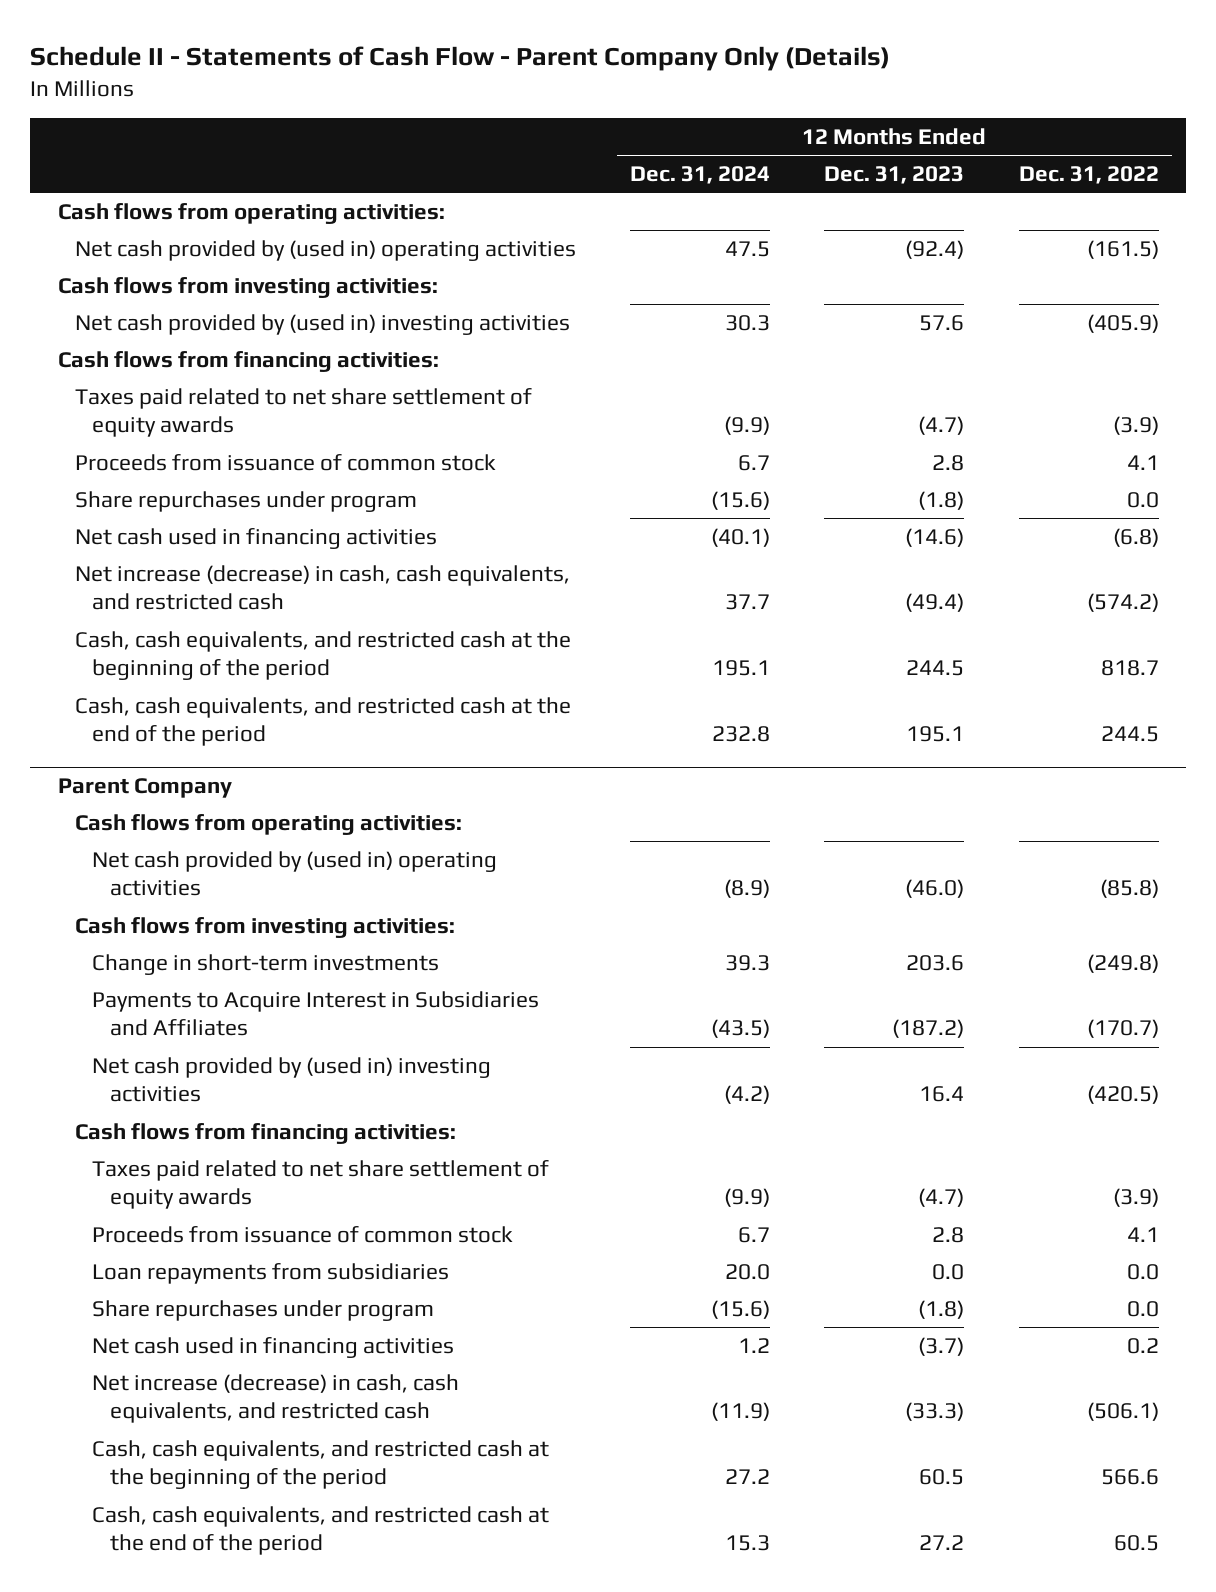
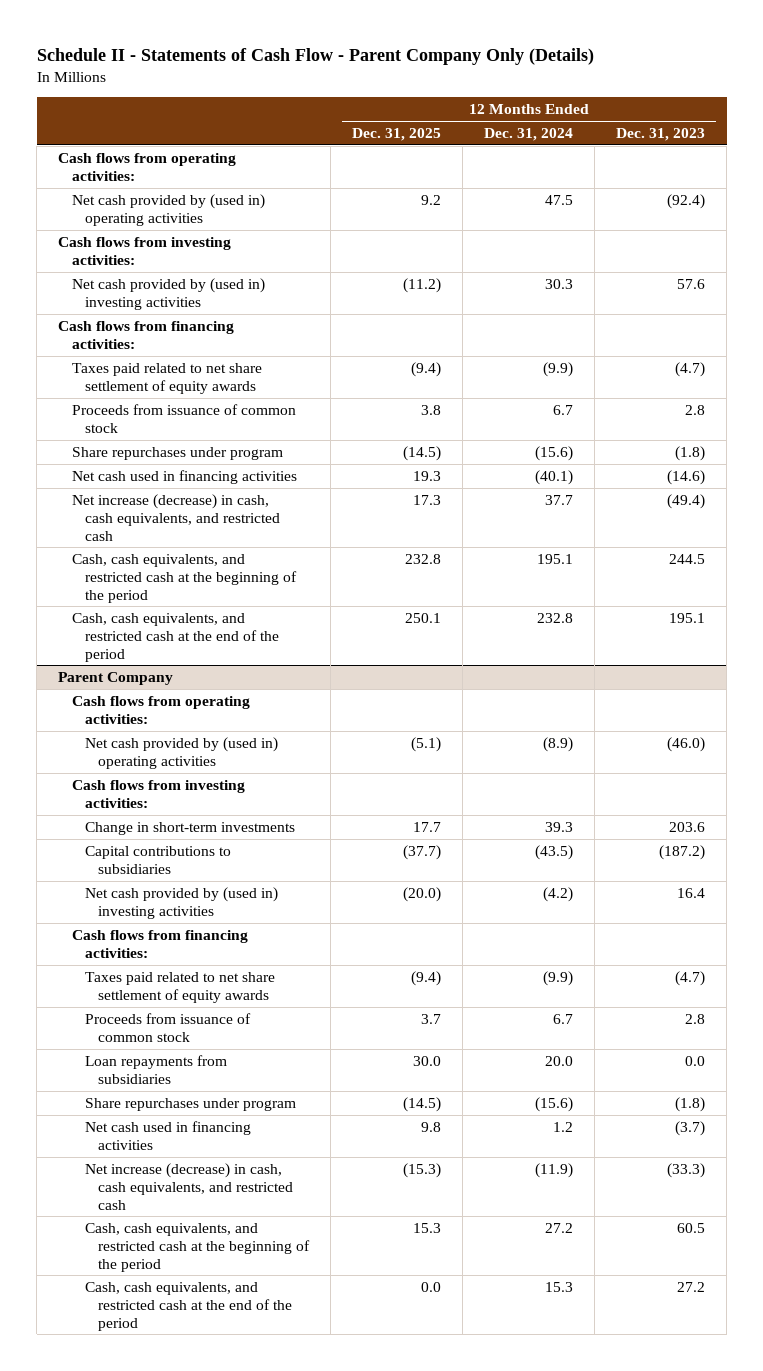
- | 12 Months Ended Dec. 31, 2024 | 12 Months Ended Dec. 31, 2023 | 12 Months Ended Dec. 31, 2022
+ | 12 Months Ended Dec. 31, 2025 | 12 Months Ended Dec. 31, 2024 | 12 Months Ended Dec. 31, 2023
@ Parent Company
- Payments to Acquire Interest in Subsidiaries and Affiliates | (43.5) | (187.2) | (170.7)
+ Capital contributions to subsidiaries | (37.7) | (43.5) | (187.2)

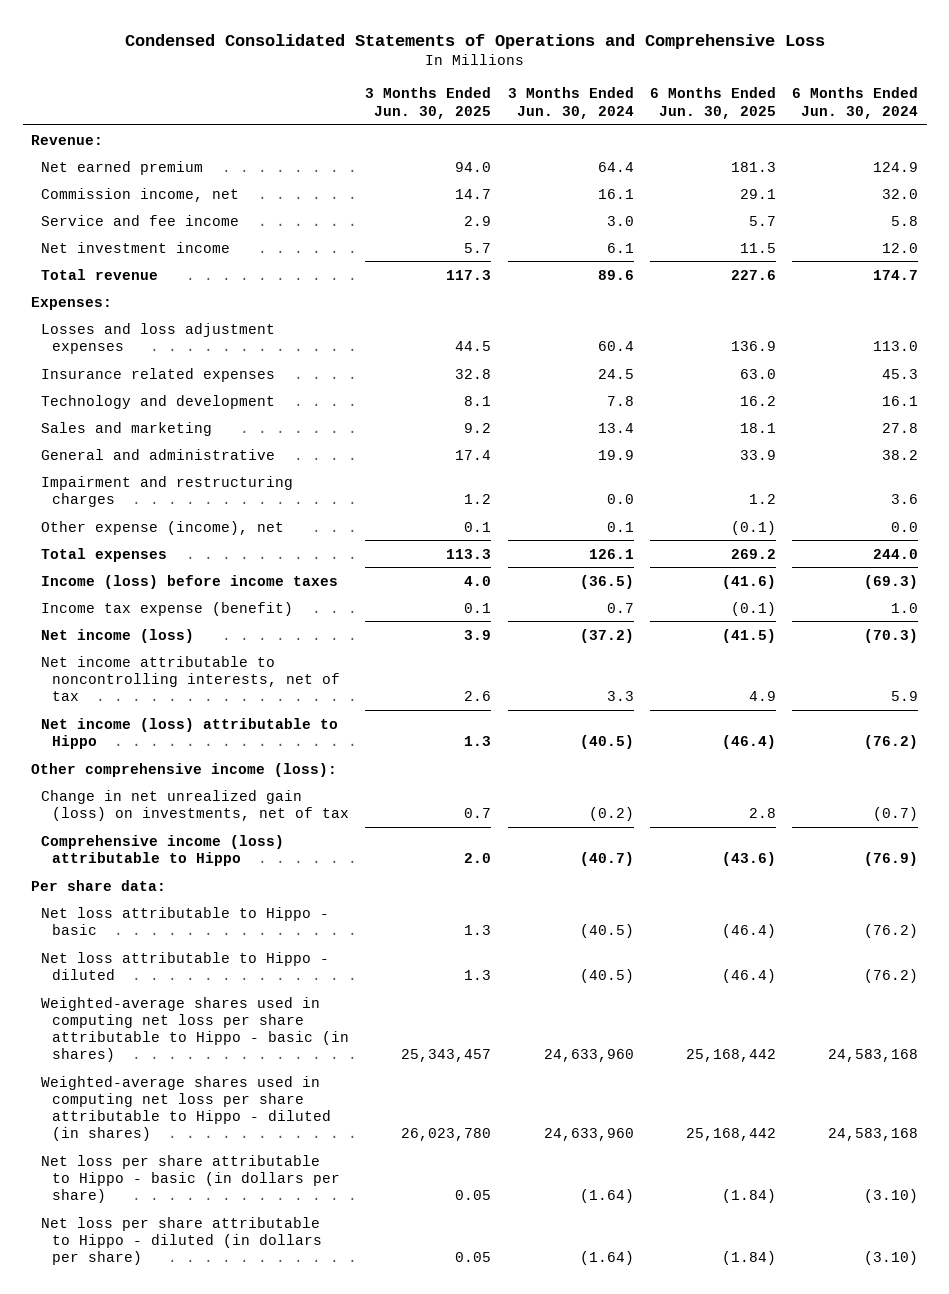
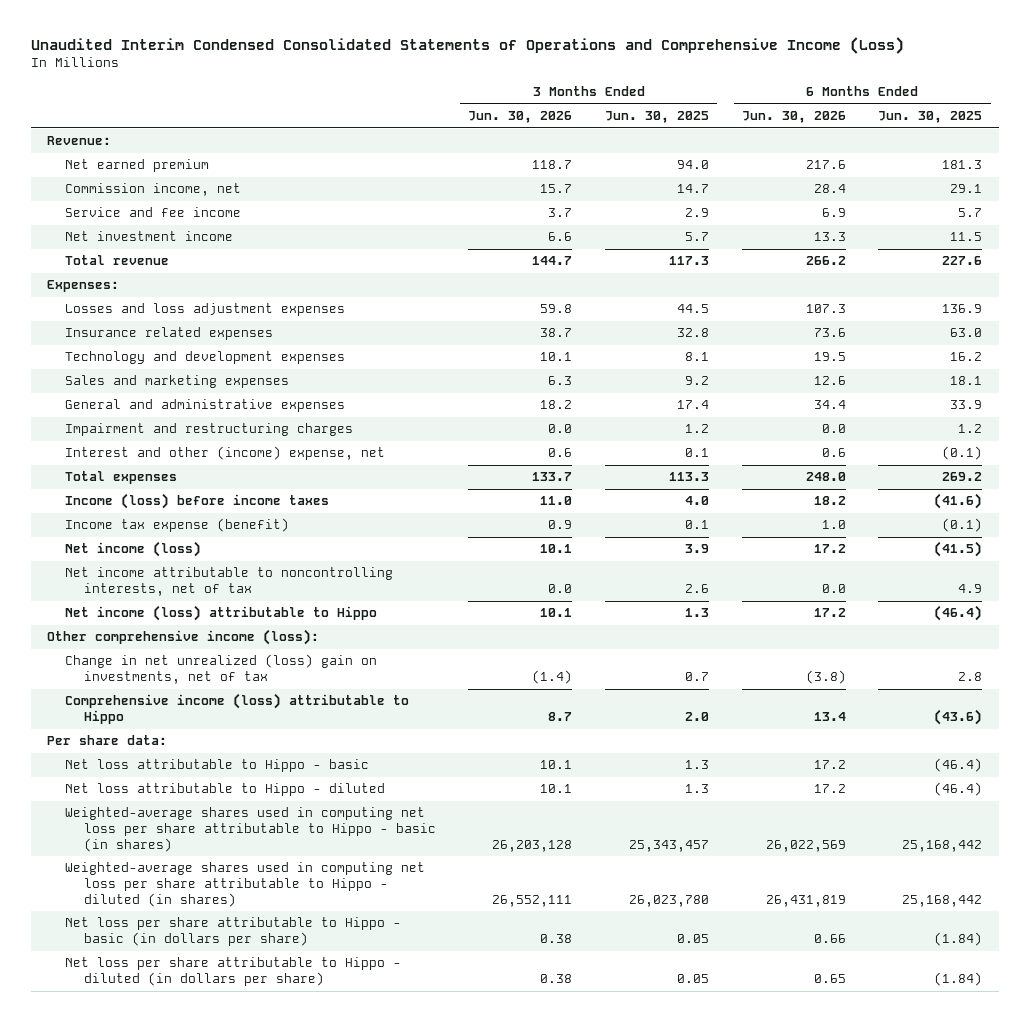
- Condensed Consolidated Statements of Operations and Comprehensive Loss
+ Unaudited Interim Condensed Consolidated Statements of Operations and Comprehensive Income (Loss)
- | 3 Months Ended Jun. 30, 2025 | 3 Months Ended Jun. 30, 2024 | 6 Months Ended Jun. 30, 2025 | 6 Months Ended Jun. 30, 2024
+ | 3 Months Ended Jun. 30, 2026 | 3 Months Ended Jun. 30, 2025 | 6 Months Ended Jun. 30, 2026 | 6 Months Ended Jun. 30, 2025
- Technology and development | 8.1 | 7.8 | 16.2 | 16.1
- Sales and marketing | 9.2 | 13.4 | 18.1 | 27.8
- General and administrative | 17.4 | 19.9 | 33.9 | 38.2
+ Technology and development expenses | 10.1 | 8.1 | 19.5 | 16.2
+ Sales and marketing expenses | 6.3 | 9.2 | 12.6 | 18.1
+ General and administrative expenses | 18.2 | 17.4 | 34.4 | 33.9
- Other expense (income), net | 0.1 | 0.1 | (0.1) | 0.0
+ Interest and other (income) expense, net | 0.6 | 0.1 | 0.6 | (0.1)
- Change in net unrealized gain (loss) on investments, net of tax | 0.7 | (0.2) | 2.8 | (0.7)
+ Change in net unrealized (loss) gain on investments, net of tax | (1.4) | 0.7 | (3.8) | 2.8

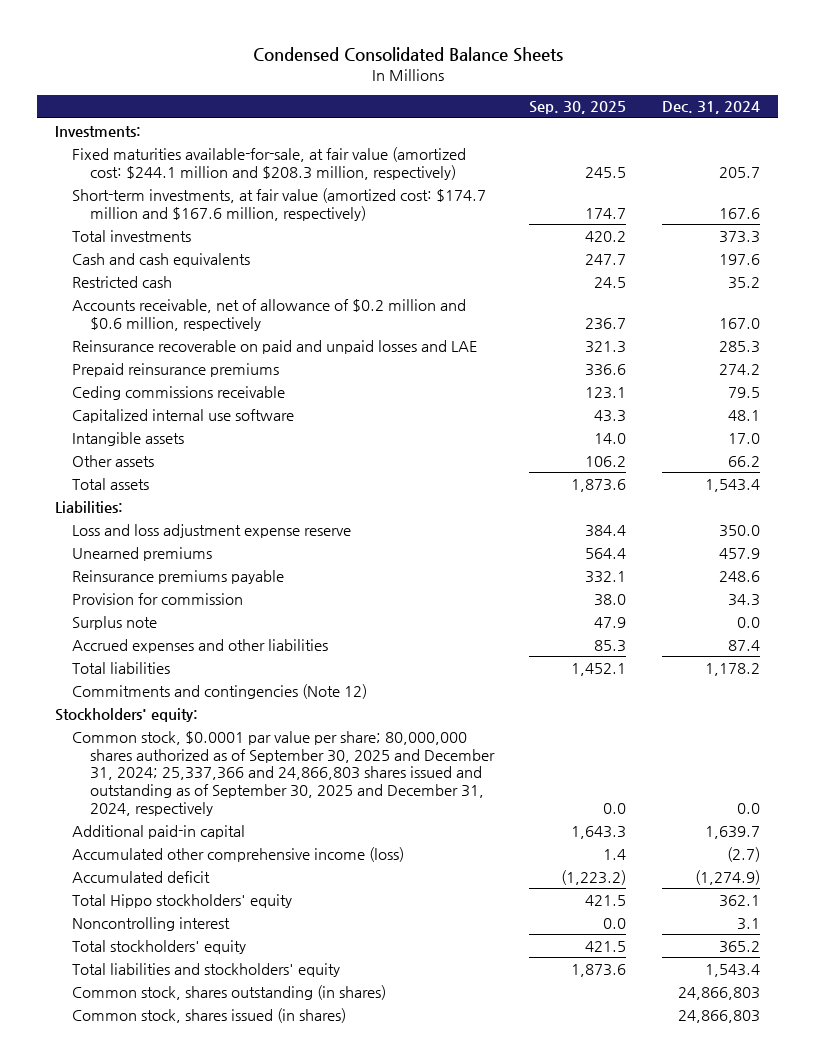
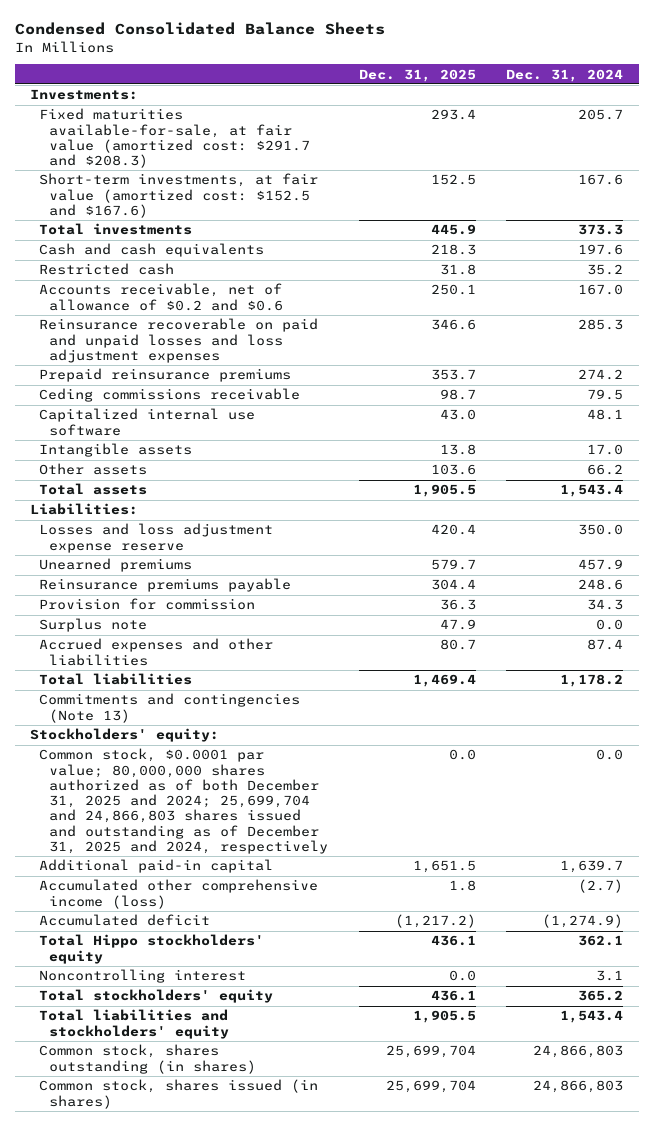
- | Sep. 30, 2025 | Dec. 31, 2024
+ | Dec. 31, 2025 | Dec. 31, 2024
- Fixed maturities available-for-sale, at fair value (amortized cost: $244.1 million and $208.3 million, respectively) | 245.5 | 205.7
- Short-term investments, at fair value (amortized cost: $174.7 million and $167.6 million, respectively) | 174.7 | 167.6
+ Fixed maturities available-for-sale, at fair value (amortized cost: $291.7 and $208.3) | 293.4 | 205.7
+ Short-term investments, at fair value (amortized cost: $152.5 and $167.6) | 152.5 | 167.6
- Accounts receivable, net of allowance of $0.2 million and $0.6 million, respectively | 236.7 | 167.0
- Reinsurance recoverable on paid and unpaid losses and LAE | 321.3 | 285.3
+ Accounts receivable, net of allowance of $0.2 and $0.6 | 250.1 | 167.0
+ Reinsurance recoverable on paid and unpaid losses and loss adjustment expenses | 346.6 | 285.3
- Loss and loss adjustment expense reserve | 384.4 | 350.0
+ Losses and loss adjustment expense reserve | 420.4 | 350.0
- Commitments and contingencies (Note 12)
+ Commitments and contingencies (Note 13)
- Common stock, $0.0001 par value per share; 80,000,000 shares authorized as of September 30, 2025 and December 31, 2024; 25,337,366 and 24,866,803 shares issued and outstanding as of September 30, 2025 and December 31, 2024, respectively | 0.0 | 0.0
+ Common stock, $0.0001 par value; 80,000,000 shares authorized as of both December 31, 2025 and 2024; 25,699,704 and 24,866,803 shares issued and outstanding as of December 31, 2025 and 2024, respectively | 0.0 | 0.0

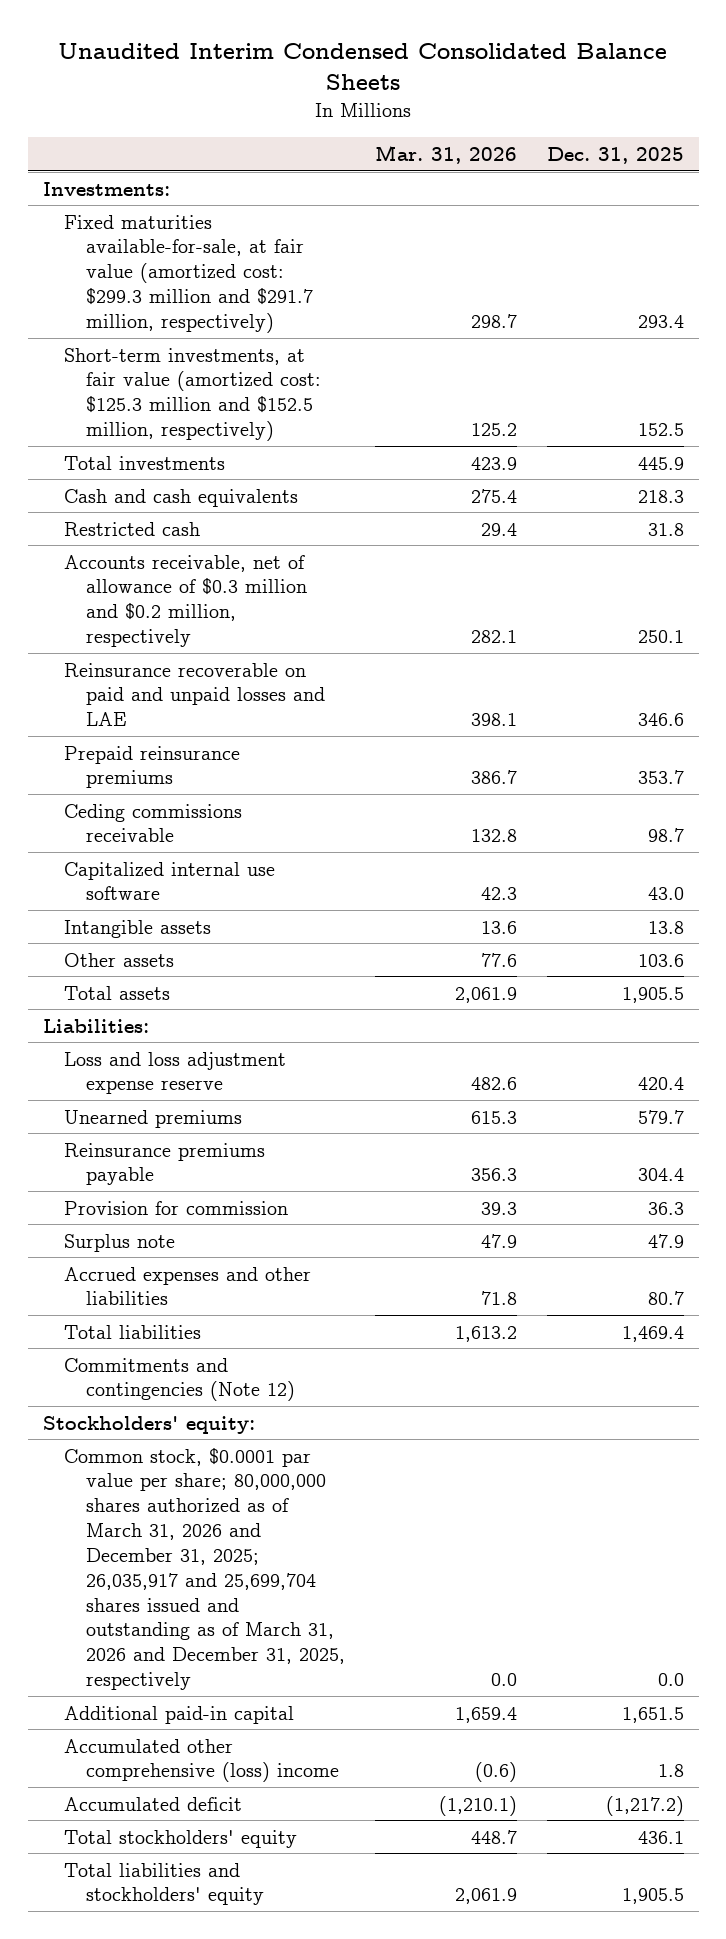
- Condensed Consolidated Balance Sheets
+ Unaudited Interim Condensed Consolidated Balance Sheets
- | Dec. 31, 2025 | Dec. 31, 2024
+ | Mar. 31, 2026 | Dec. 31, 2025
- Fixed maturities available-for-sale, at fair value (amortized cost: $291.7 and $208.3) | 293.4 | 205.7
- Short-term investments, at fair value (amortized cost: $152.5 and $167.6) | 152.5 | 167.6
+ Fixed maturities available-for-sale, at fair value (amortized cost: $299.3 million and $291.7 million, respectively) | 298.7 | 293.4
+ Short-term investments, at fair value (amortized cost: $125.3 million and $152.5 million, respectively) | 125.2 | 152.5
- Accounts receivable, net of allowance of $0.2 and $0.6 | 250.1 | 167.0
- Reinsurance recoverable on paid and unpaid losses and loss adjustment expenses | 346.6 | 285.3
+ Accounts receivable, net of allowance of $0.3 million and $0.2 million, respectively | 282.1 | 250.1
+ Reinsurance recoverable on paid and unpaid losses and LAE | 398.1 | 346.6
- Losses and loss adjustment expense reserve | 420.4 | 350.0
+ Loss and loss adjustment expense reserve | 482.6 | 420.4
- Commitments and contingencies (Note 13)
+ Commitments and contingencies (Note 12)
- Common stock, $0.0001 par value; 80,000,000 shares authorized as of both December 31, 2025 and 2024; 25,699,704 and 24,866,803 shares issued and outstanding as of December 31, 2025 and 2024, respectively | 0.0 | 0.0
+ Common stock, $0.0001 par value per share; 80,000,000 shares authorized as of March 31, 2026 and December 31, 2025; 26,035,917 and 25,699,704 shares issued and outstanding as of March 31, 2026 and December 31, 2025, respectively | 0.0 | 0.0
- Accumulated other comprehensive income (loss) | 1.8 | (2.7)
+ Accumulated other comprehensive (loss) income | (0.6) | 1.8
- Total Hippo stockholders' equity | 436.1 | 362.1
- Noncontrolling interest | 0.0 | 3.1
- Common stock, shares outstanding (in shares) | 25,699,704 | 24,866,803
- Common stock, shares issued (in shares) | 25,699,704 | 24,866,803

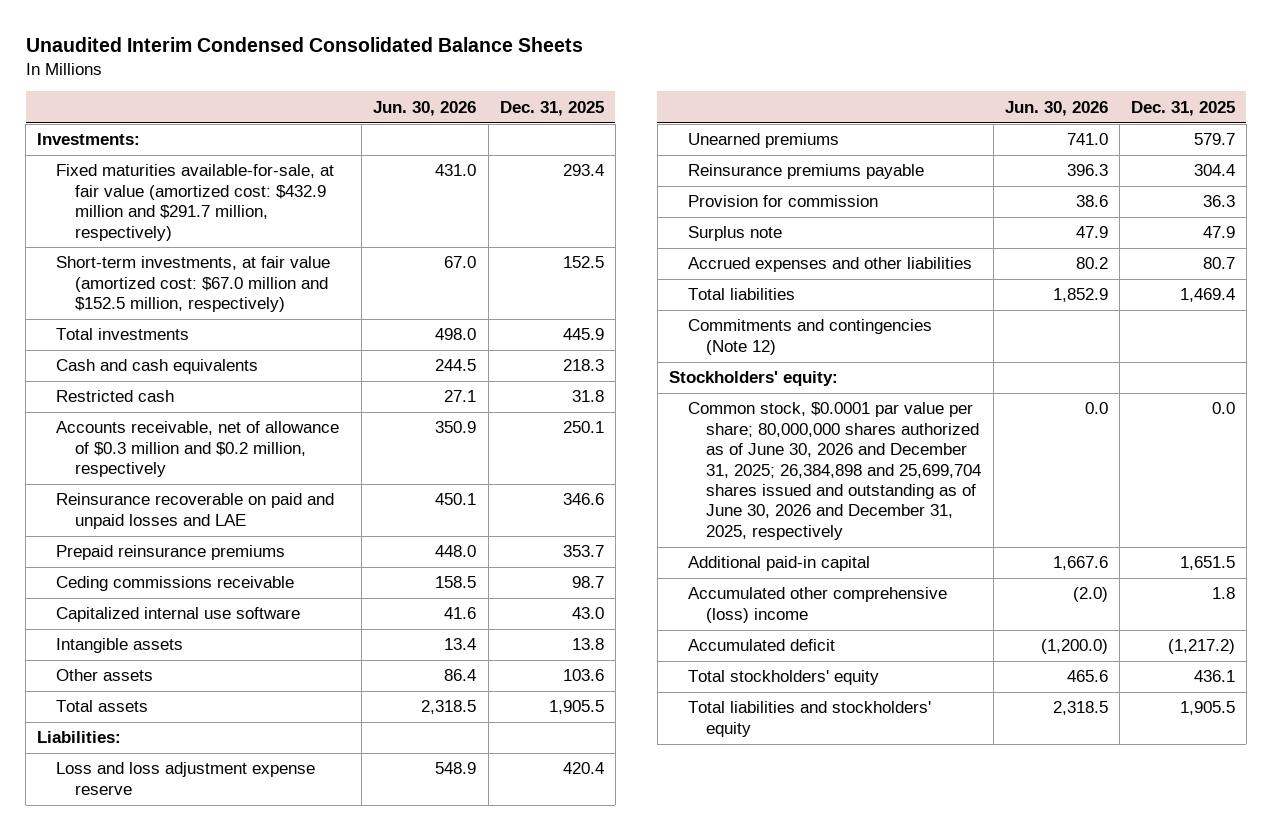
- | Mar. 31, 2026 | Dec. 31, 2025
+ | Jun. 30, 2026 | Dec. 31, 2025
- Fixed maturities available-for-sale, at fair value (amortized cost: $299.3 million and $291.7 million, respectively) | 298.7 | 293.4
- Short-term investments, at fair value (amortized cost: $125.3 million and $152.5 million, respectively) | 125.2 | 152.5
+ Fixed maturities available-for-sale, at fair value (amortized cost: $432.9 million and $291.7 million, respectively) | 431.0 | 293.4
+ Short-term investments, at fair value (amortized cost: $67.0 million and $152.5 million, respectively) | 67.0 | 152.5
- Common stock, $0.0001 par value per share; 80,000,000 shares authorized as of March 31, 2026 and December 31, 2025; 26,035,917 and 25,699,704 shares issued and outstanding as of March 31, 2026 and December 31, 2025, respectively | 0.0 | 0.0
+ Common stock, $0.0001 par value per share; 80,000,000 shares authorized as of June 30, 2026 and December 31, 2025; 26,384,898 and 25,699,704 shares issued and outstanding as of June 30, 2026 and December 31, 2025, respectively | 0.0 | 0.0

